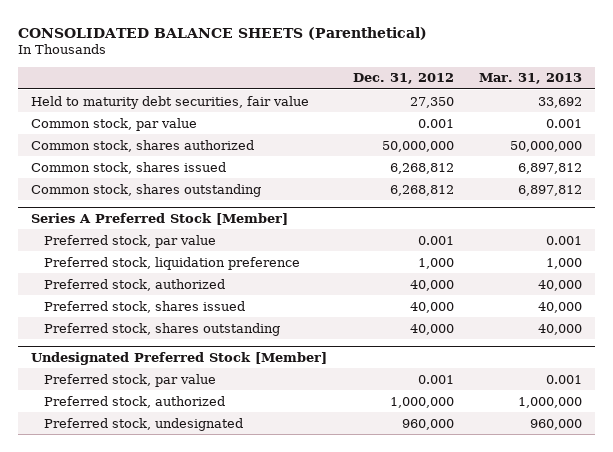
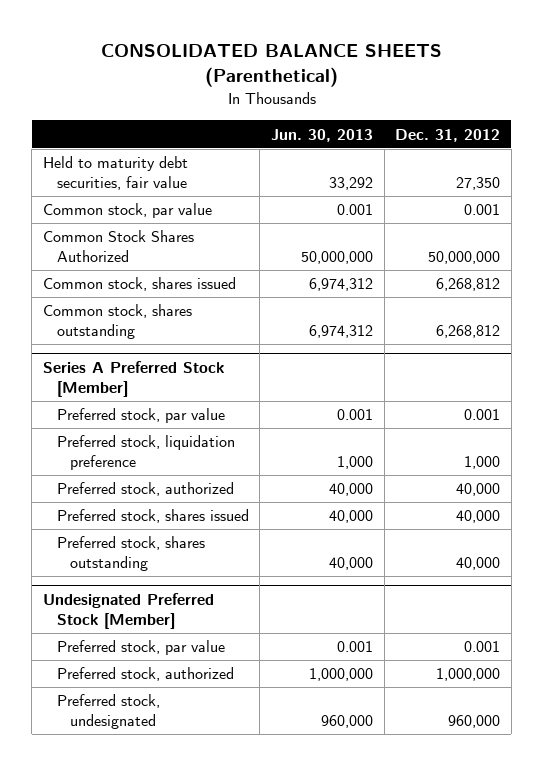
- | Dec. 31, 2012 | Mar. 31, 2013
+ | Jun. 30, 2013 | Dec. 31, 2012
- Common stock, shares authorized | 50,000,000 | 50,000,000
+ Common Stock Shares Authorized | 50,000,000 | 50,000,000

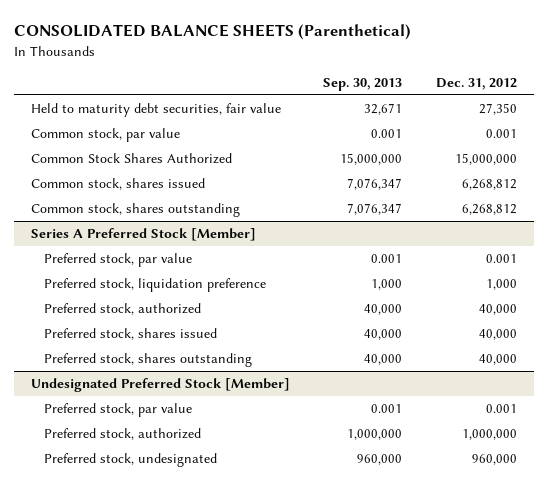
- | Jun. 30, 2013 | Dec. 31, 2012
+ | Sep. 30, 2013 | Dec. 31, 2012
- Common Stock Shares Authorized | 50,000,000 | 50,000,000
+ Common Stock Shares Authorized | 15,000,000 | 15,000,000

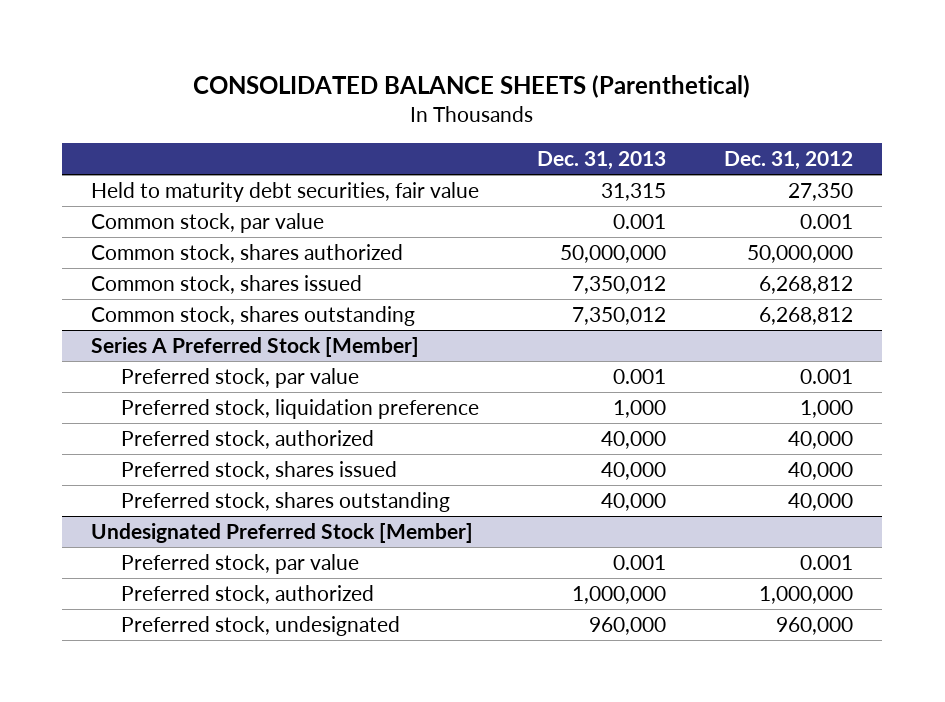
- | Sep. 30, 2013 | Dec. 31, 2012
+ | Dec. 31, 2013 | Dec. 31, 2012
- Common Stock Shares Authorized | 15,000,000 | 15,000,000
+ Common stock, shares authorized | 50,000,000 | 50,000,000

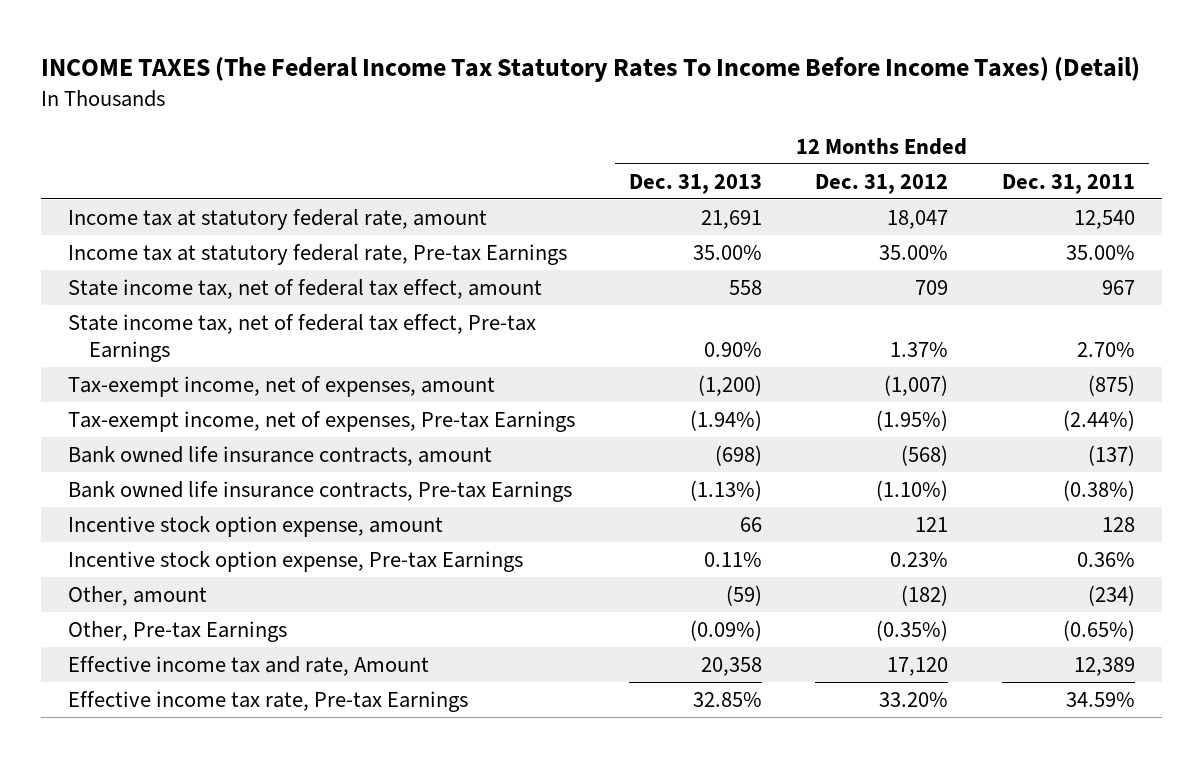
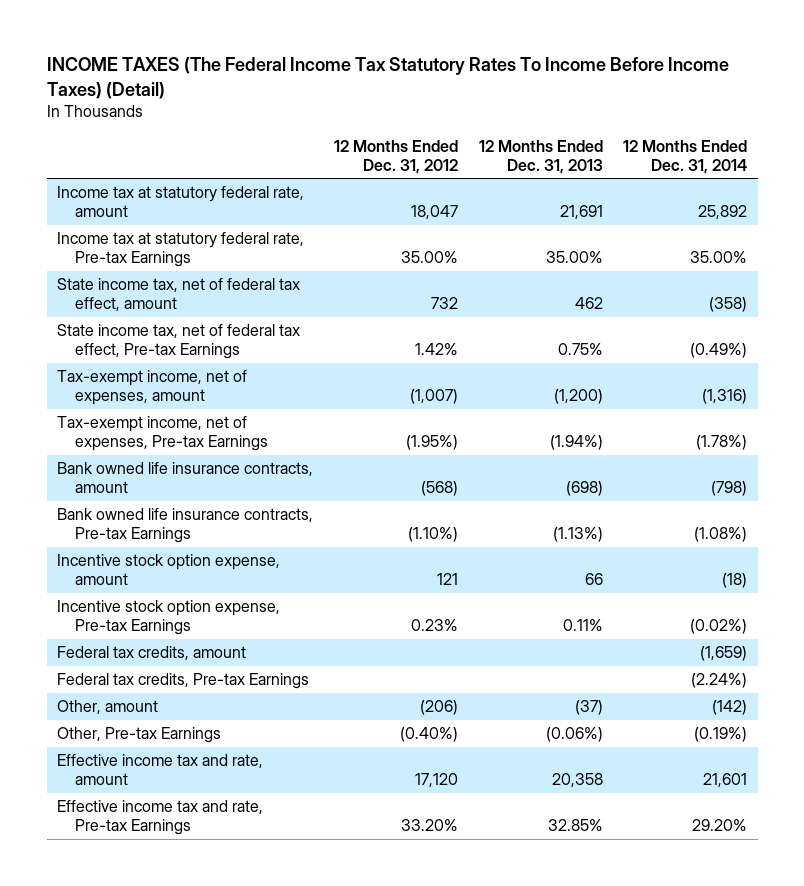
- | 12 Months Ended Dec. 31, 2013 | 12 Months Ended Dec. 31, 2012 | 12 Months Ended Dec. 31, 2011
+ | 12 Months Ended Dec. 31, 2012 | 12 Months Ended Dec. 31, 2013 | 12 Months Ended Dec. 31, 2014
- State income tax, net of federal tax effect, amount | 558 | 709 | 967
- State income tax, net of federal tax effect, Pre-tax Earnings | 0.90% | 1.37% | 2.70%
+ State income tax, net of federal tax effect, amount | 732 | 462 | (358)
+ State income tax, net of federal tax effect, Pre-tax Earnings | 1.42% | 0.75% | (0.49%)
- Other, amount | (59) | (182) | (234)
- Other, Pre-tax Earnings | (0.09%) | (0.35%) | (0.65%)
- Effective income tax and rate, Amount | 20,358 | 17,120 | 12,389
- Effective income tax rate, Pre-tax Earnings | 32.85% | 33.20% | 34.59%
+ Federal tax credits, amount | | | (1,659)
+ Federal tax credits, Pre-tax Earnings | | | (2.24%)
+ Other, amount | (206) | (37) | (142)
+ Other, Pre-tax Earnings | (0.40%) | (0.06%) | (0.19%)
+ Effective income tax and rate, amount | 17,120 | 20,358 | 21,601
+ Effective income tax and rate, Pre-tax Earnings | 33.20% | 32.85% | 29.20%

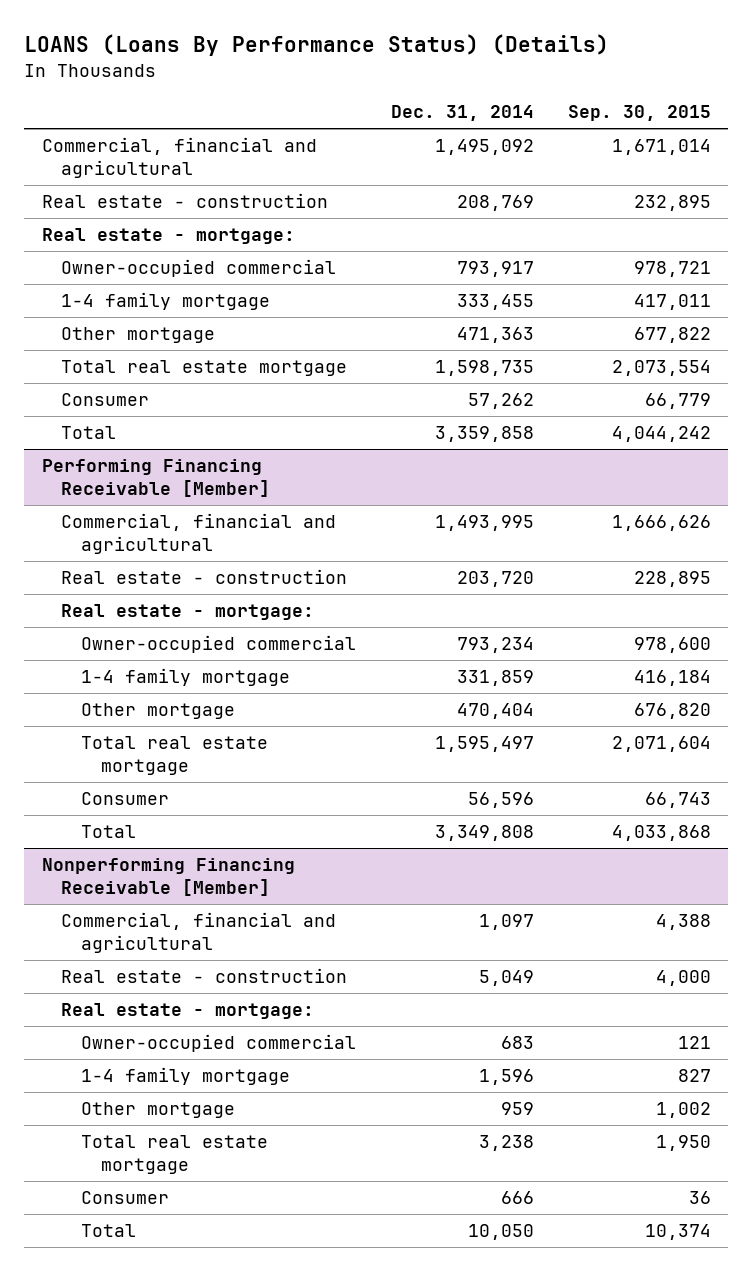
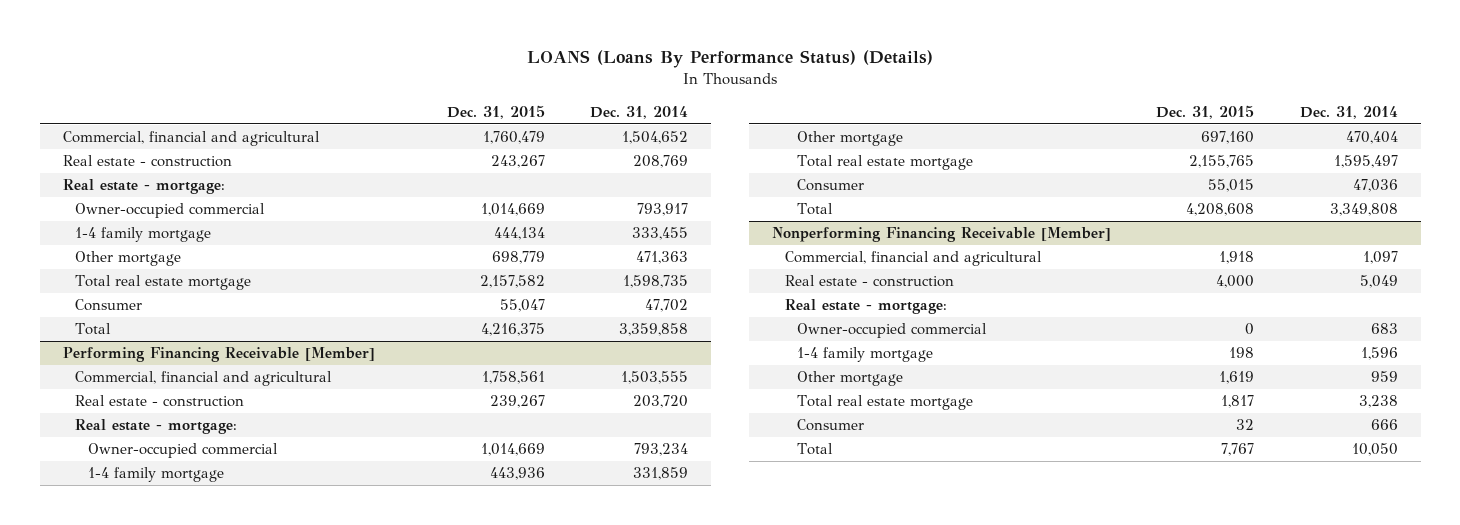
- | Dec. 31, 2014 | Sep. 30, 2015
+ | Dec. 31, 2015 | Dec. 31, 2014
- Commercial, financial and agricultural | 1,495,092 | 1,671,014
+ Commercial, financial and agricultural | 1,760,479 | 1,504,652
- Consumer | 57,262 | 66,779
+ Consumer | 55,047 | 47,702
@ Performing Financing Receivable [Member]
- Commercial, financial and agricultural | 1,493,995 | 1,666,626
+ Commercial, financial and agricultural | 1,758,561 | 1,503,555
- Consumer | 56,596 | 66,743
+ Consumer | 55,015 | 47,036

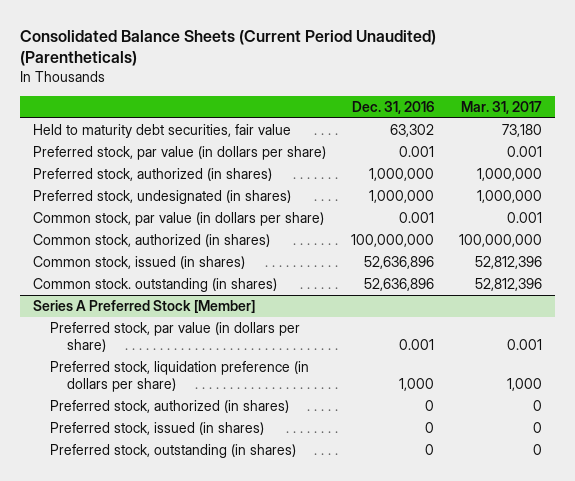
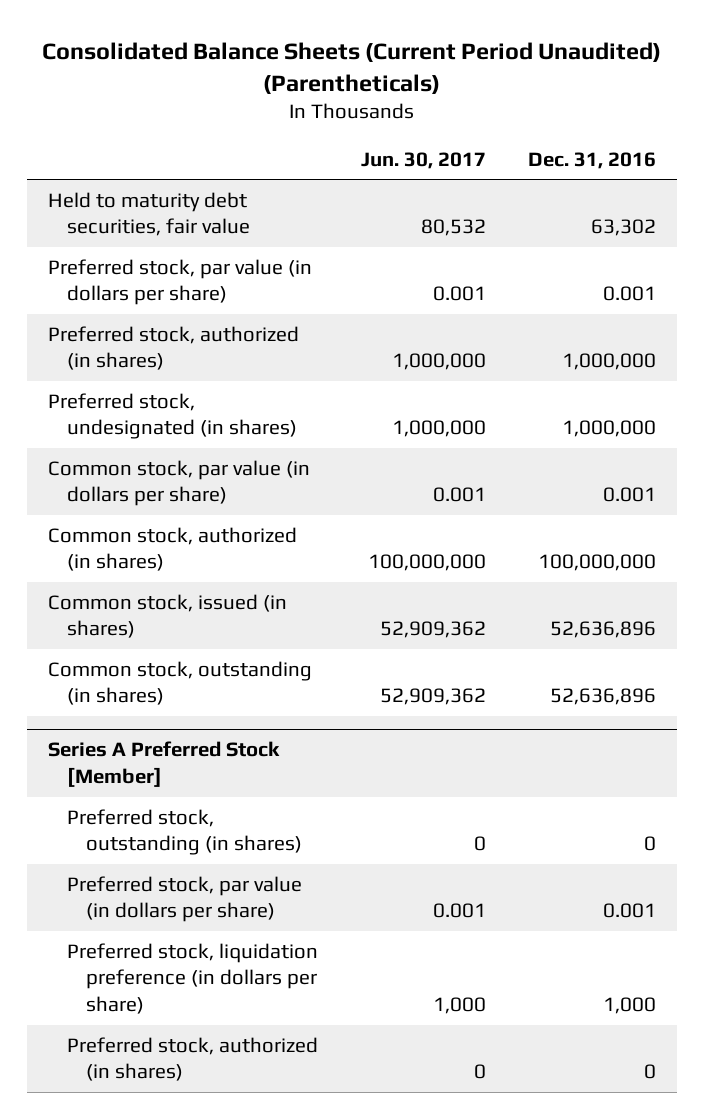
- | Dec. 31, 2016 | Mar. 31, 2017
+ | Jun. 30, 2017 | Dec. 31, 2016
- Common stock. outstanding (in shares) | 52,636,896 | 52,812,396
+ Common stock, outstanding (in shares) | 52,909,362 | 52,636,896
@ Series A Preferred Stock [Member]
moved up: Preferred stock, outstanding (in shares) | 0 | 0
- Preferred stock, issued (in shares) | 0 | 0

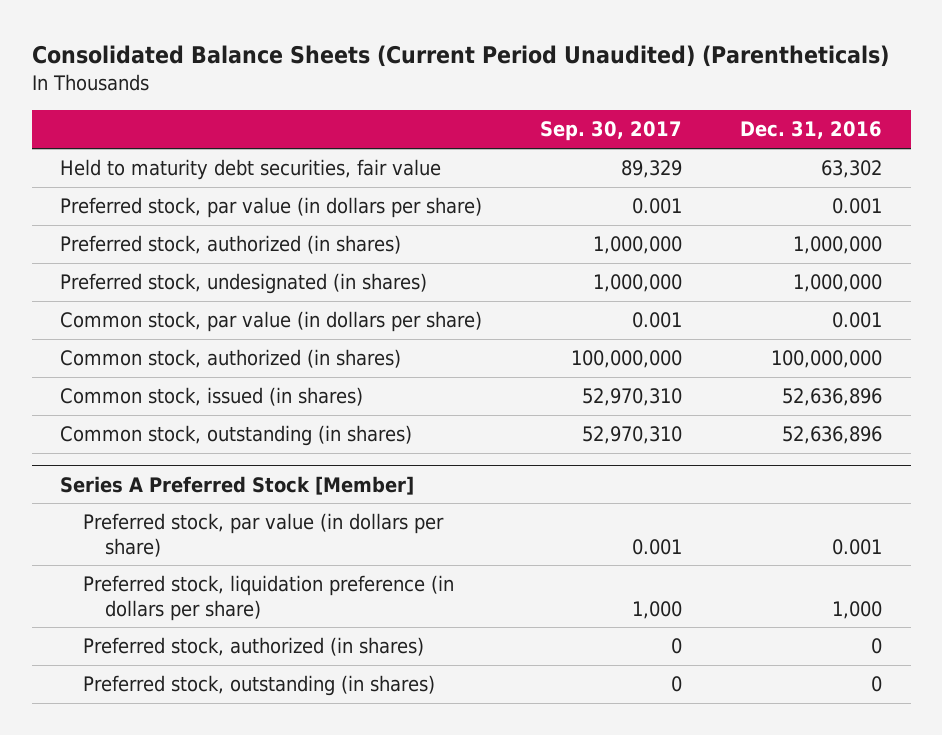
- | Jun. 30, 2017 | Dec. 31, 2016
+ | Sep. 30, 2017 | Dec. 31, 2016
@ Series A Preferred Stock [Member]
moved down: Preferred stock, outstanding (in shares) | 0 | 0

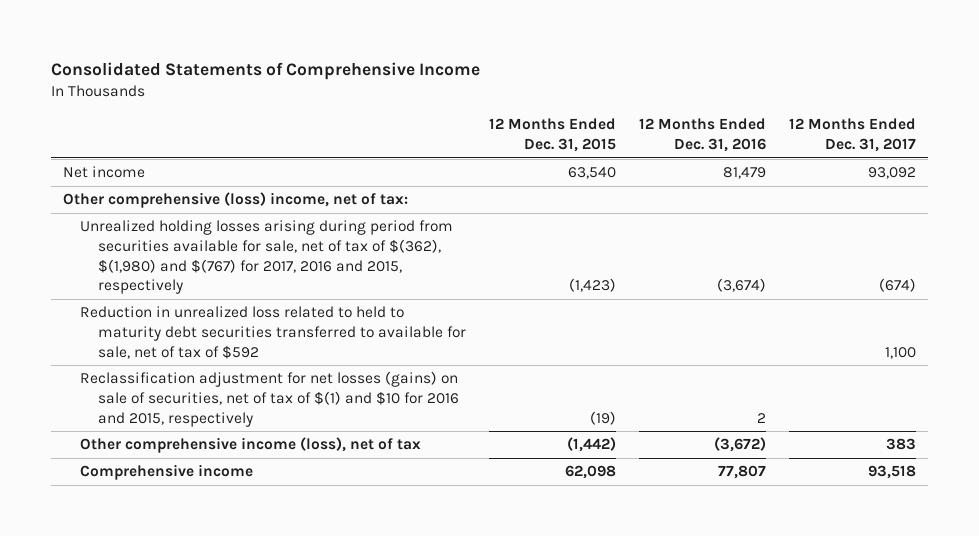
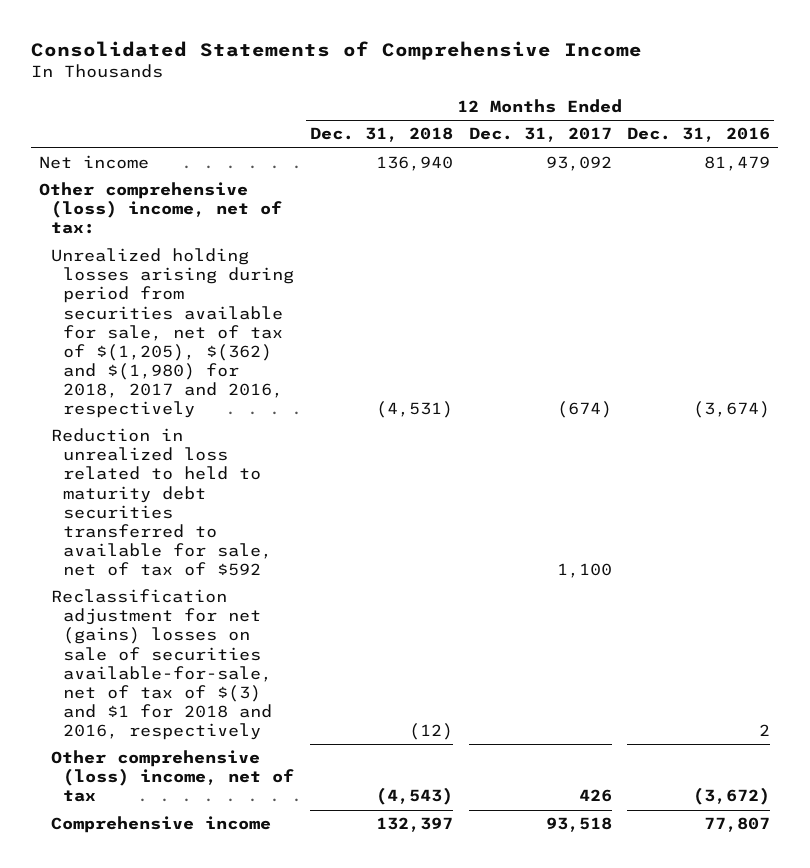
- | 12 Months Ended Dec. 31, 2015 | 12 Months Ended Dec. 31, 2016 | 12 Months Ended Dec. 31, 2017
+ | 12 Months Ended Dec. 31, 2018 | 12 Months Ended Dec. 31, 2017 | 12 Months Ended Dec. 31, 2016
- Unrealized holding losses arising during period from securities available for sale, net of tax of $(362), $(1,980) and $(767) for 2017, 2016 and 2015, respectively | (1,423) | (3,674) | (674)
+ Unrealized holding losses arising during period from securities available for sale, net of tax of $(1,205), $(362) and $(1,980) for 2018, 2017 and 2016, respectively | (4,531) | (674) | (3,674)
- Reclassification adjustment for net losses (gains) on sale of securities, net of tax of $(1) and $10 for 2016 and 2015, respectively | (19) | 2 |
- Other comprehensive income (loss), net of tax | (1,442) | (3,672) | 383
+ Reclassification adjustment for net (gains) losses on sale of securities available-for-sale, net of tax of $(3) and $1 for 2018 and 2016, respectively | (12) | | 2
+ Other comprehensive (loss) income, net of tax | (4,543) | 426 | (3,672)

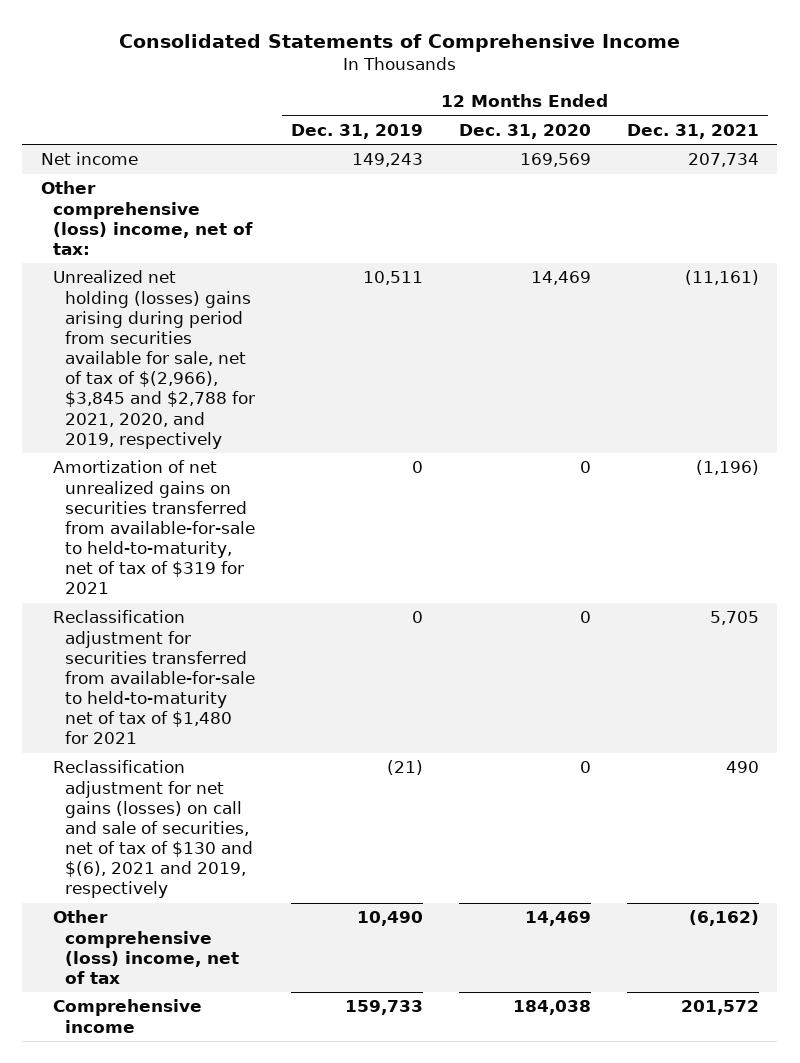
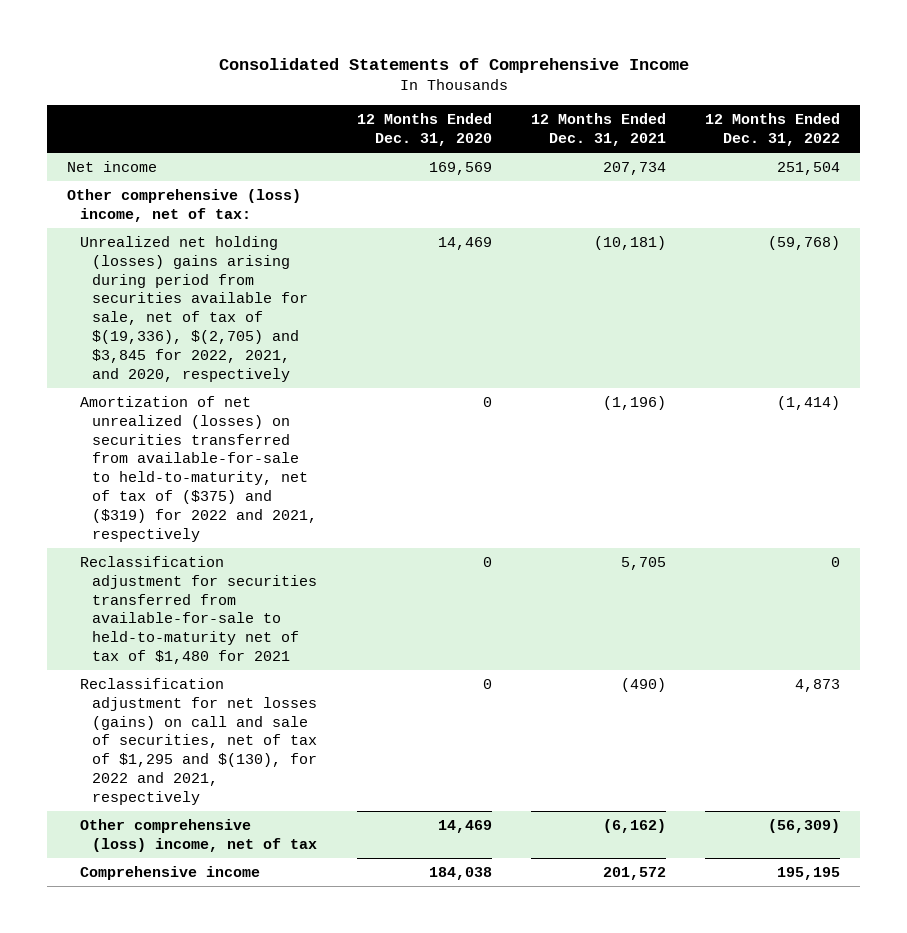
- | 12 Months Ended Dec. 31, 2019 | 12 Months Ended Dec. 31, 2020 | 12 Months Ended Dec. 31, 2021
+ | 12 Months Ended Dec. 31, 2020 | 12 Months Ended Dec. 31, 2021 | 12 Months Ended Dec. 31, 2022
- Unrealized net holding (losses) gains arising during period from securities available for sale, net of tax of $(2,966), $3,845 and $2,788 for 2021, 2020, and 2019, respectively | 10,511 | 14,469 | (11,161)
- Amortization of net unrealized gains on securities transferred from available-for-sale to held-to-maturity, net of tax of $319 for 2021 | 0 | 0 | (1,196)
+ Unrealized net holding (losses) gains arising during period from securities available for sale, net of tax of $(19,336), $(2,705) and $3,845 for 2022, 2021, and 2020, respectively | 14,469 | (10,181) | (59,768)
+ Amortization of net unrealized (losses) on securities transferred from available-for-sale to held-to-maturity, net of tax of ($375) and ($319) for 2022 and 2021, respectively | 0 | (1,196) | (1,414)
- Reclassification adjustment for net gains (losses) on call and sale of securities, net of tax of $130 and $(6), 2021 and 2019, respectively | (21) | 0 | 490
+ Reclassification adjustment for net losses (gains) on call and sale of securities, net of tax of $1,295 and $(130), for 2022 and 2021, respectively | 0 | (490) | 4,873

